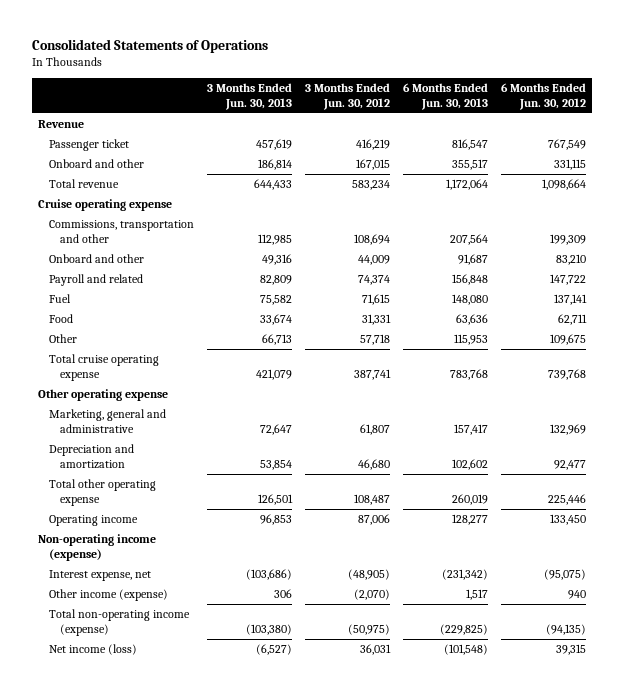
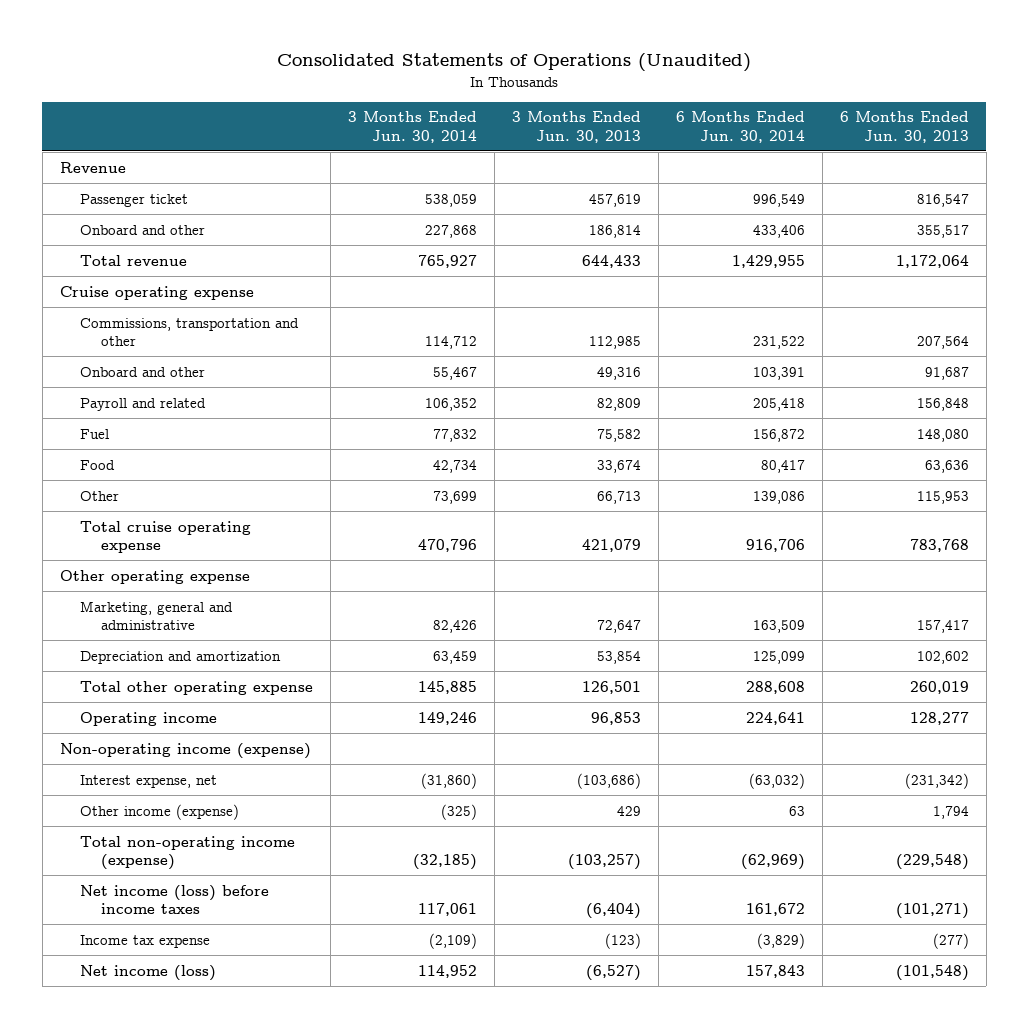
- Consolidated Statements of Operations
+ Consolidated Statements of Operations (Unaudited)
- | 3 Months Ended Jun. 30, 2013 | 3 Months Ended Jun. 30, 2012 | 6 Months Ended Jun. 30, 2013 | 6 Months Ended Jun. 30, 2012
+ | 3 Months Ended Jun. 30, 2014 | 3 Months Ended Jun. 30, 2013 | 6 Months Ended Jun. 30, 2014 | 6 Months Ended Jun. 30, 2013
- Other income (expense) | 306 | (2,070) | 1,517 | 940
- Total non-operating income (expense) | (103,380) | (50,975) | (229,825) | (94,135)
+ Other income (expense) | (325) | 429 | 63 | 1,794
+ Total non-operating income (expense) | (32,185) | (103,257) | (62,969) | (229,548)
+ Net income (loss) before income taxes | 117,061 | (6,404) | 161,672 | (101,271)
+ Income tax expense | (2,109) | (123) | (3,829) | (277)

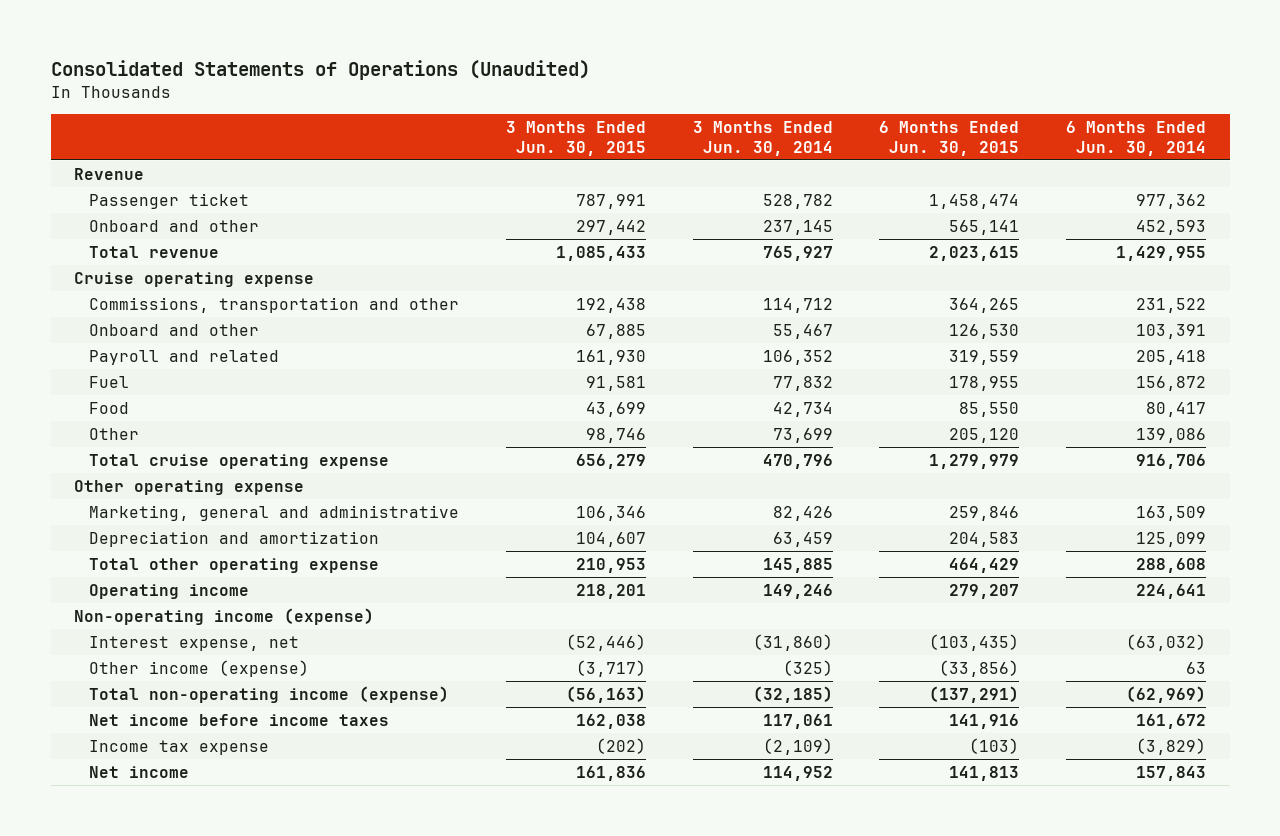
- | 3 Months Ended Jun. 30, 2014 | 3 Months Ended Jun. 30, 2013 | 6 Months Ended Jun. 30, 2014 | 6 Months Ended Jun. 30, 2013
+ | 3 Months Ended Jun. 30, 2015 | 3 Months Ended Jun. 30, 2014 | 6 Months Ended Jun. 30, 2015 | 6 Months Ended Jun. 30, 2014
- Passenger ticket | 538,059 | 457,619 | 996,549 | 816,547
- Onboard and other | 227,868 | 186,814 | 433,406 | 355,517
+ Passenger ticket | 787,991 | 528,782 | 1,458,474 | 977,362
+ Onboard and other | 297,442 | 237,145 | 565,141 | 452,593
- Net income (loss) before income taxes | 117,061 | (6,404) | 161,672 | (101,271)
+ Net income before income taxes | 162,038 | 117,061 | 141,916 | 161,672
- Net income (loss) | 114,952 | (6,527) | 157,843 | (101,548)
+ Net income | 161,836 | 114,952 | 141,813 | 157,843

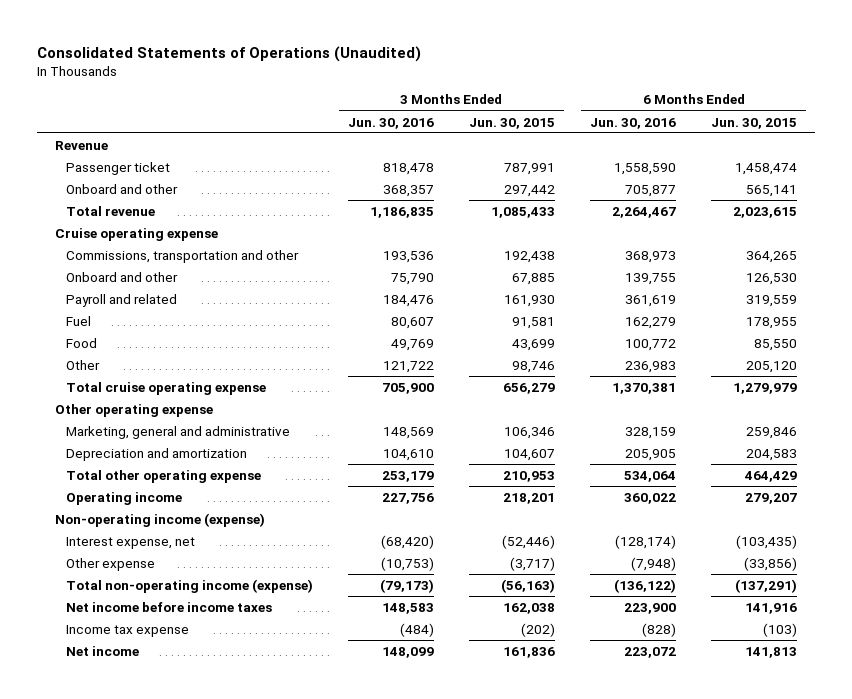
- | 3 Months Ended Jun. 30, 2015 | 3 Months Ended Jun. 30, 2014 | 6 Months Ended Jun. 30, 2015 | 6 Months Ended Jun. 30, 2014
+ | 3 Months Ended Jun. 30, 2016 | 3 Months Ended Jun. 30, 2015 | 6 Months Ended Jun. 30, 2016 | 6 Months Ended Jun. 30, 2015
- Other income (expense) | (3,717) | (325) | (33,856) | 63
+ Other expense | (10,753) | (3,717) | (7,948) | (33,856)

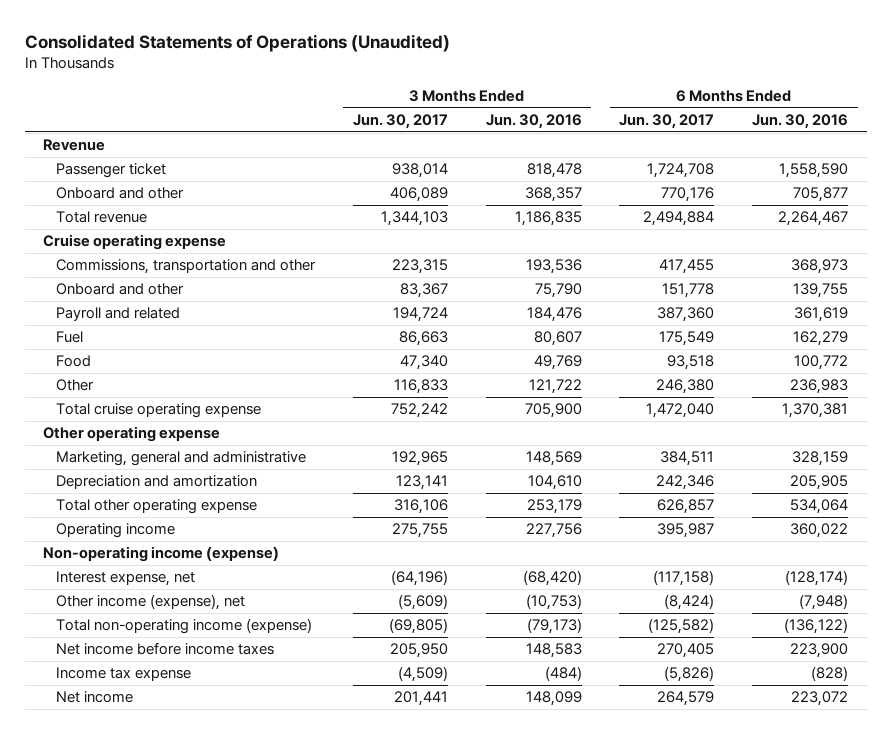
- | 3 Months Ended Jun. 30, 2016 | 3 Months Ended Jun. 30, 2015 | 6 Months Ended Jun. 30, 2016 | 6 Months Ended Jun. 30, 2015
+ | 3 Months Ended Jun. 30, 2017 | 3 Months Ended Jun. 30, 2016 | 6 Months Ended Jun. 30, 2017 | 6 Months Ended Jun. 30, 2016
- Other expense | (10,753) | (3,717) | (7,948) | (33,856)
+ Other income (expense), net | (5,609) | (10,753) | (8,424) | (7,948)

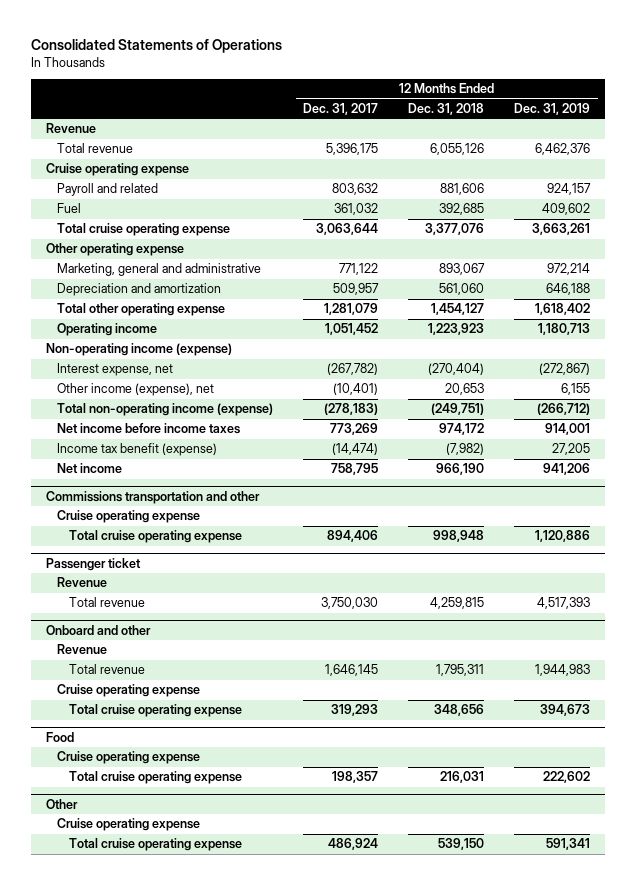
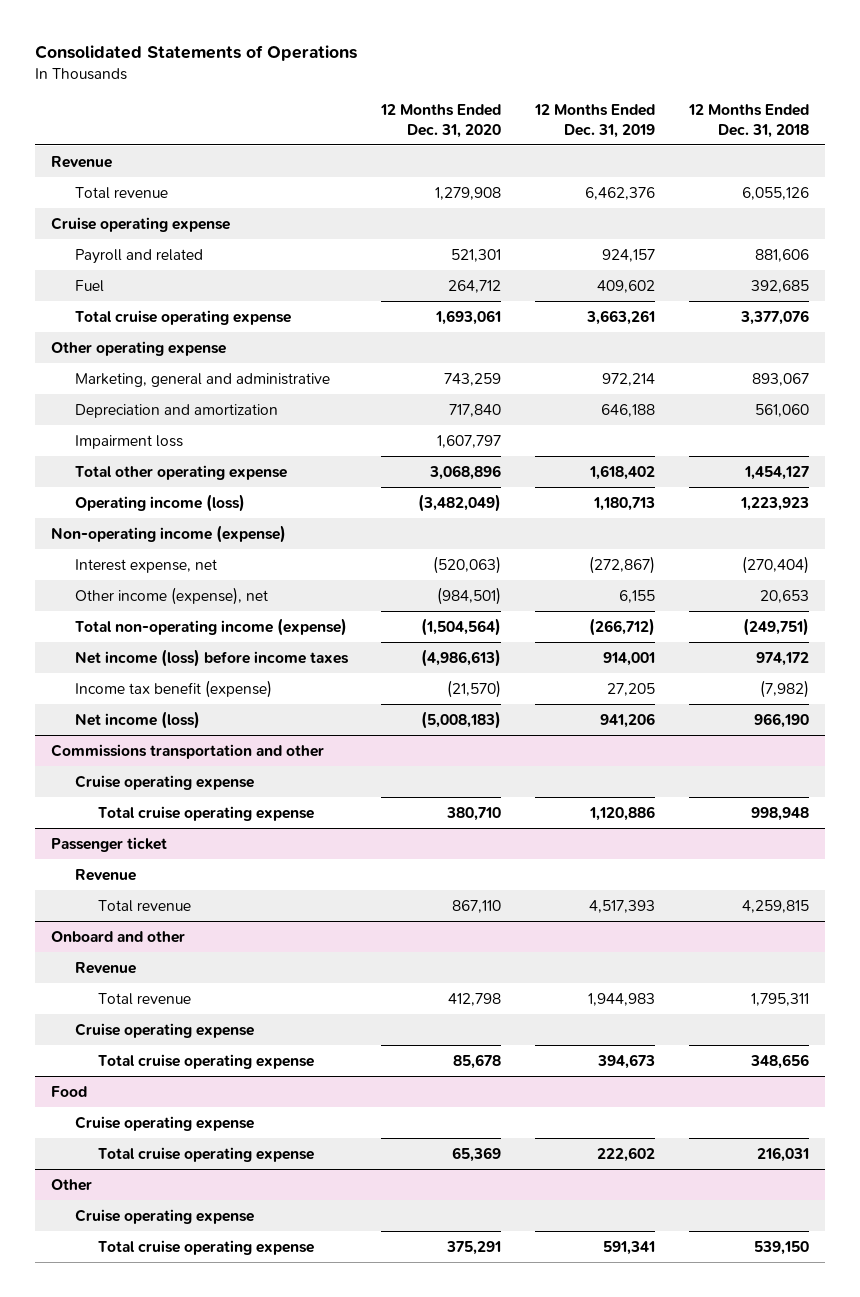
- | 12 Months Ended Dec. 31, 2017 | 12 Months Ended Dec. 31, 2018 | 12 Months Ended Dec. 31, 2019
+ | 12 Months Ended Dec. 31, 2020 | 12 Months Ended Dec. 31, 2019 | 12 Months Ended Dec. 31, 2018
+ Impairment loss | 1,607,797 | |
- Operating income | 1,051,452 | 1,223,923 | 1,180,713
+ Operating income (loss) | (3,482,049) | 1,180,713 | 1,223,923
- Net income before income taxes | 773,269 | 974,172 | 914,001
+ Net income (loss) before income taxes | (4,986,613) | 914,001 | 974,172
- Net income | 758,795 | 966,190 | 941,206
+ Net income (loss) | (5,008,183) | 941,206 | 966,190

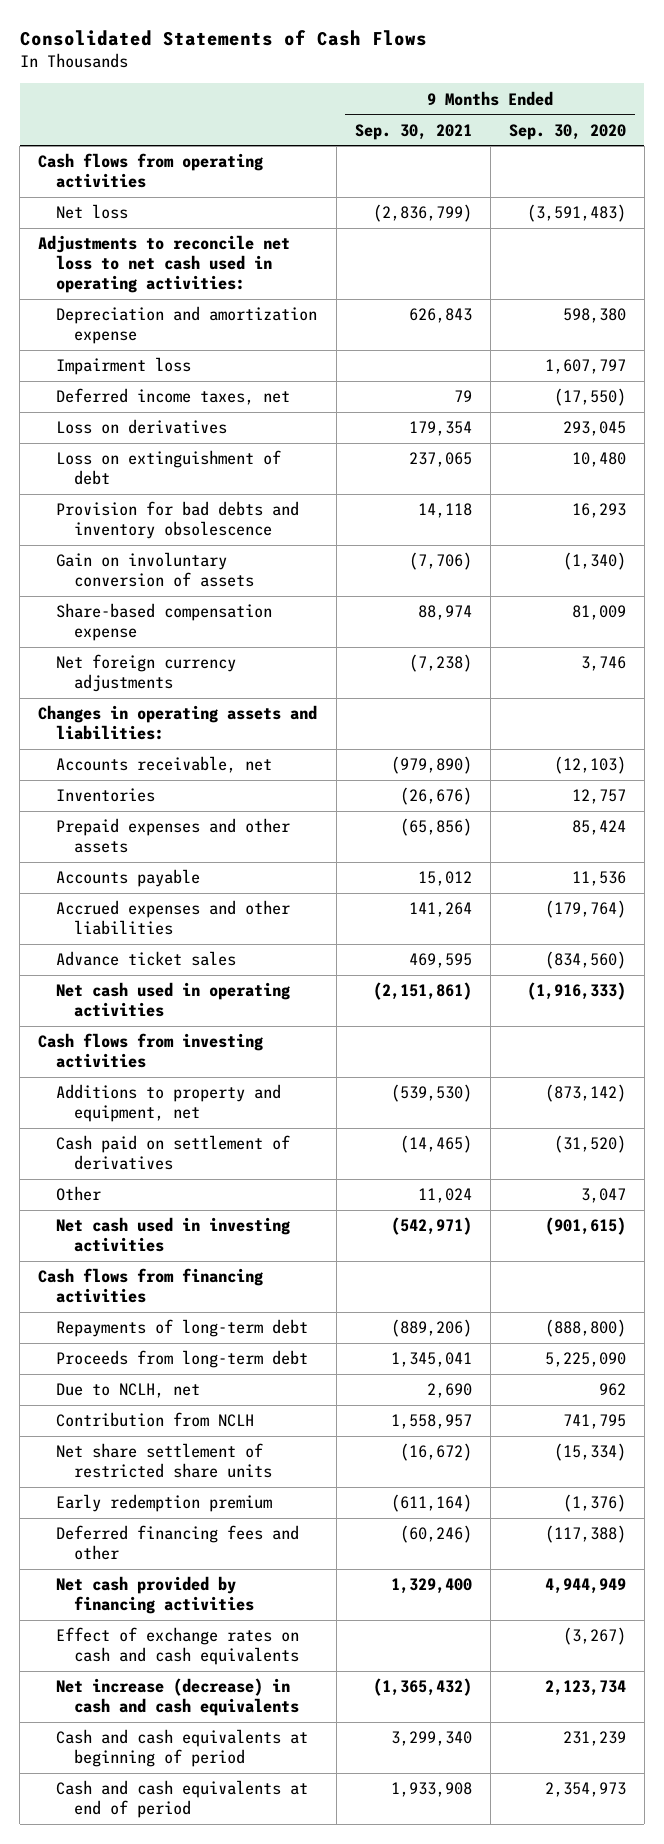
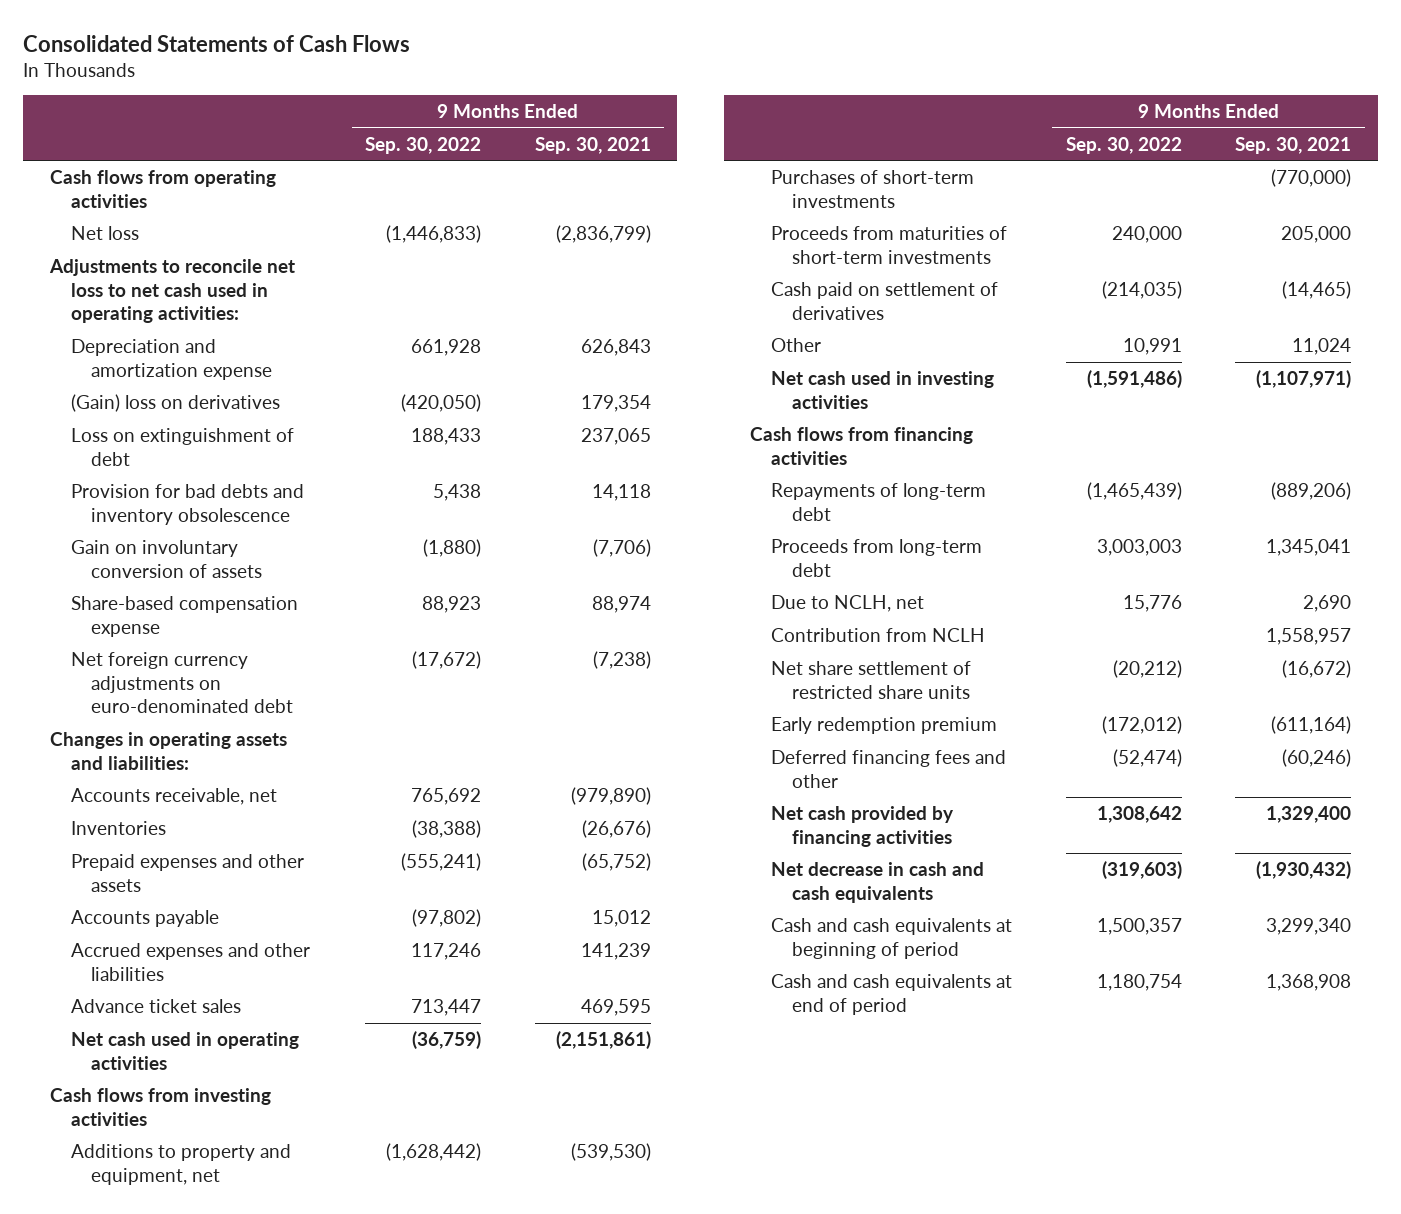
- | 9 Months Ended Sep. 30, 2021 | 9 Months Ended Sep. 30, 2020
+ | 9 Months Ended Sep. 30, 2022 | 9 Months Ended Sep. 30, 2021
- Impairment loss | | 1,607,797
- Deferred income taxes, net | 79 | (17,550)
- Loss on derivatives | 179,354 | 293,045
+ (Gain) loss on derivatives | (420,050) | 179,354
- Net foreign currency adjustments | (7,238) | 3,746
+ Net foreign currency adjustments on euro-denominated debt | (17,672) | (7,238)
- Prepaid expenses and other assets | (65,856) | 85,424
+ Prepaid expenses and other assets | (555,241) | (65,752)
- Accrued expenses and other liabilities | 141,264 | (179,764)
+ Accrued expenses and other liabilities | 117,246 | 141,239
+ Purchases of short-term investments | | (770,000)
+ Proceeds from maturities of short-term investments | 240,000 | 205,000
- Net cash used in investing activities | (542,971) | (901,615)
+ Net cash used in investing activities | (1,591,486) | (1,107,971)
- Effect of exchange rates on cash and cash equivalents | | (3,267)
- Net increase (decrease) in cash and cash equivalents | (1,365,432) | 2,123,734
+ Net decrease in cash and cash equivalents | (319,603) | (1,930,432)
- Cash and cash equivalents at end of period | 1,933,908 | 2,354,973
+ Cash and cash equivalents at end of period | 1,180,754 | 1,368,908

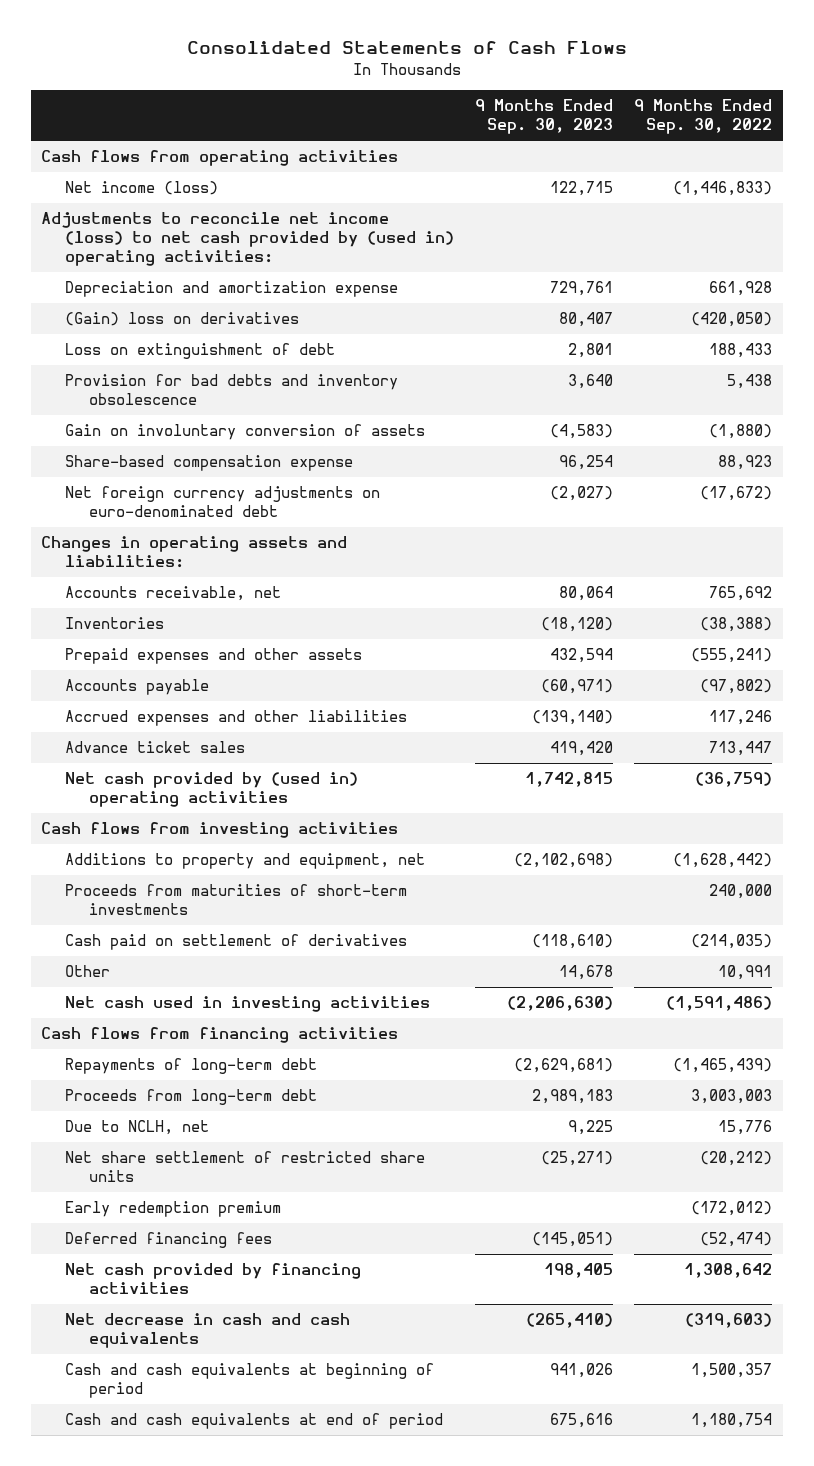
- | 9 Months Ended Sep. 30, 2022 | 9 Months Ended Sep. 30, 2021
+ | 9 Months Ended Sep. 30, 2023 | 9 Months Ended Sep. 30, 2022
- Net loss | (1,446,833) | (2,836,799)
- Adjustments to reconcile net loss to net cash used in operating activities:
+ Net income (loss) | 122,715 | (1,446,833)
+ Adjustments to reconcile net income (loss) to net cash provided by (used in) operating activities:
- Net cash used in operating activities | (36,759) | (2,151,861)
+ Net cash provided by (used in) operating activities | 1,742,815 | (36,759)
- Purchases of short-term investments | | (770,000)
- Contribution from NCLH | | 1,558,957
- Deferred financing fees and other | (52,474) | (60,246)
+ Deferred financing fees | (145,051) | (52,474)

